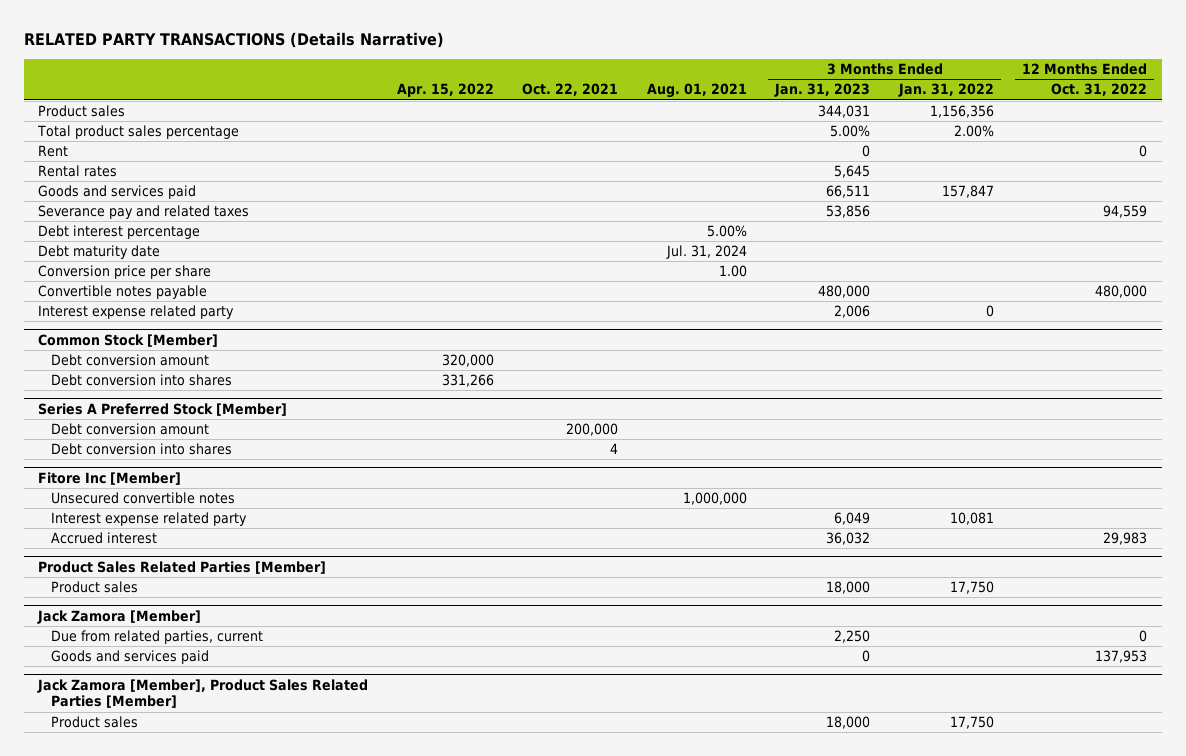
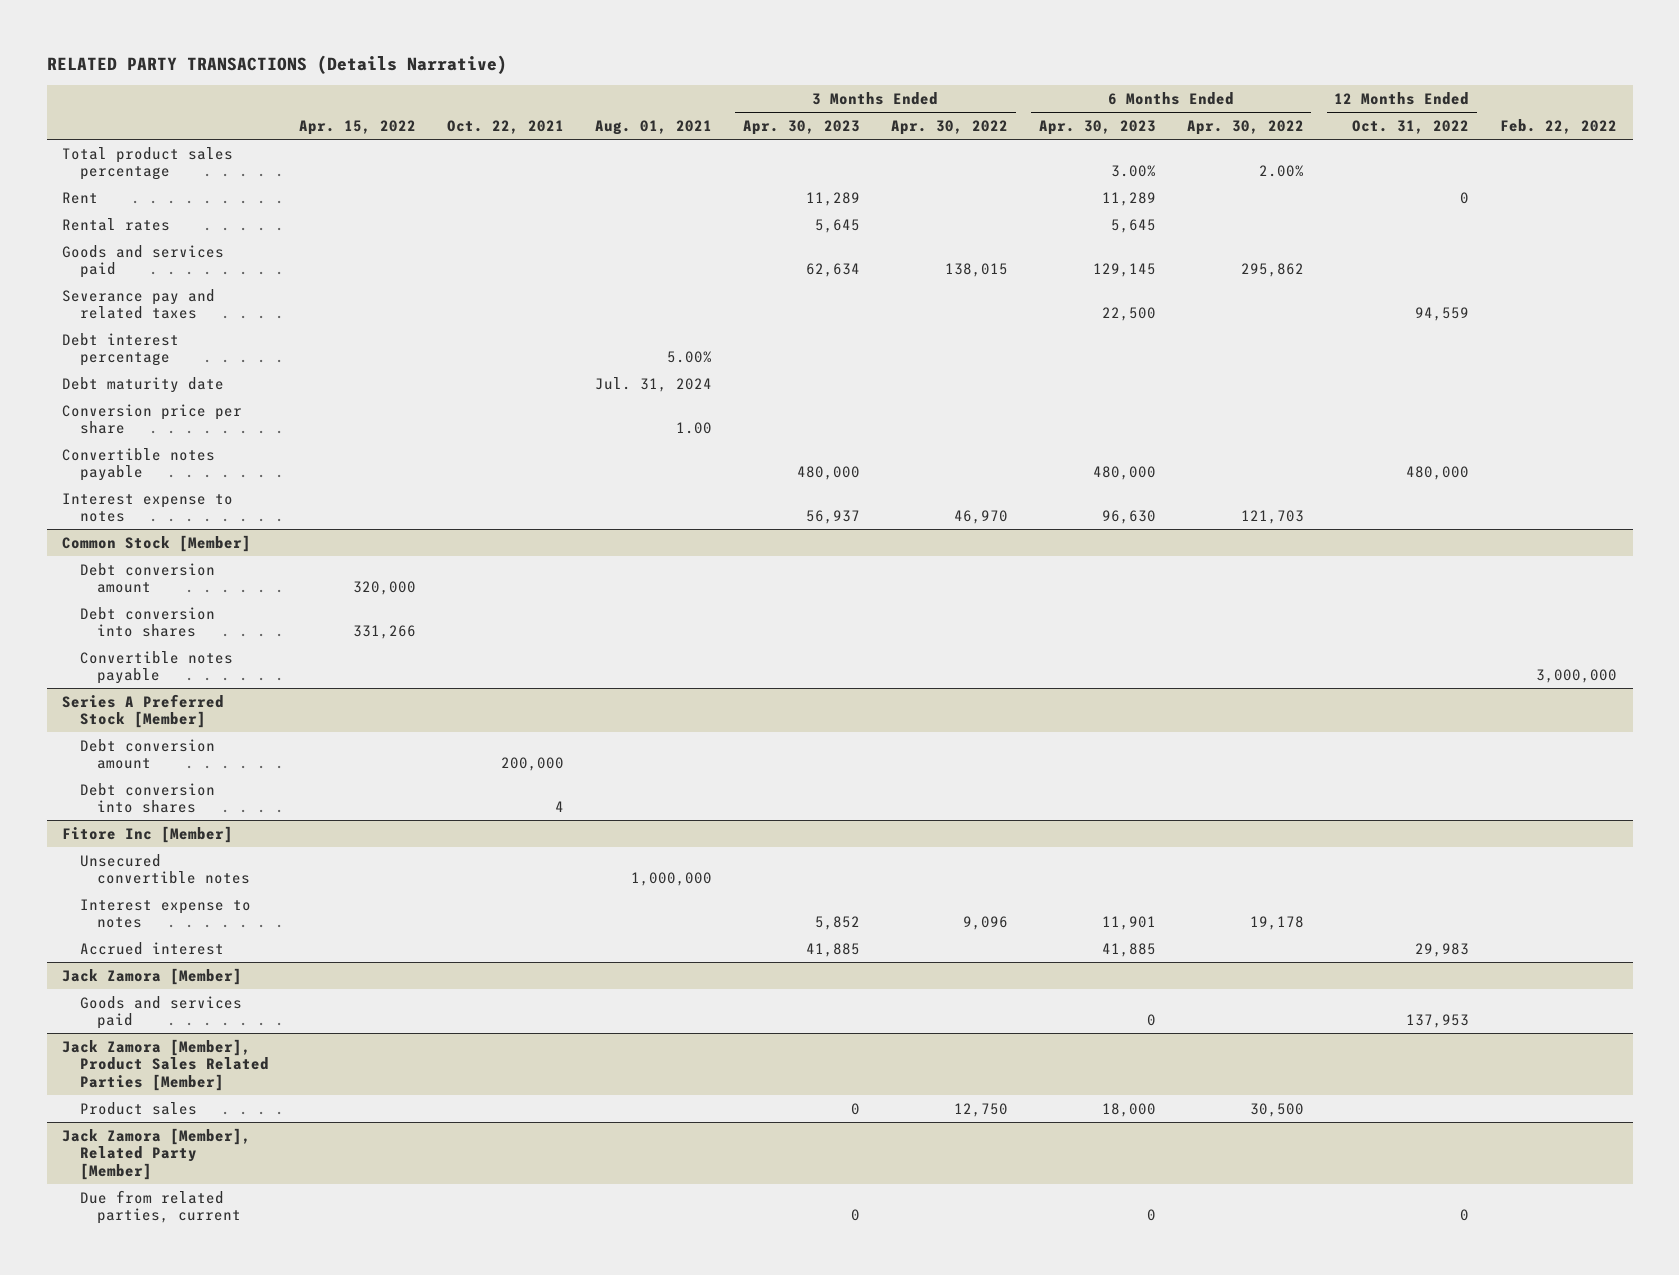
- | Apr. 15, 2022 | Oct. 22, 2021 | Aug. 01, 2021 | 3 Months Ended Jan. 31, 2023 | 3 Months Ended Jan. 31, 2022 | 12 Months Ended Oct. 31, 2022
+ | Apr. 15, 2022 | Oct. 22, 2021 | Aug. 01, 2021 | 3 Months Ended Apr. 30, 2023 | 3 Months Ended Apr. 30, 2022 | 6 Months Ended Apr. 30, 2023 | 6 Months Ended Apr. 30, 2022 | 12 Months Ended Oct. 31, 2022 | Feb. 22, 2022
- Product sales | | | | 344,031 | 1,156,356 |
- Interest expense related party | | | | 2,006 | 0 |
+ Interest expense to notes | | | | 56,937 | 46,970 | 96,630 | 121,703 | |
@ Common Stock [Member]
+ Convertible notes payable | | | | | | | | | 3,000,000
@ Fitore Inc [Member]
- Interest expense related party | | | | 6,049 | 10,081 |
+ Interest expense to notes | | | | 5,852 | 9,096 | 11,901 | 19,178 | |
- Product Sales Related Parties [Member]
- Product sales | | | | 18,000 | 17,750 |
@ Jack Zamora [Member]
- Due from related parties, current | | | | 2,250 | | 0
+ Jack Zamora [Member], Related Party [Member]
+ Due from related parties, current | | | | 0 | | 0 | | 0 |

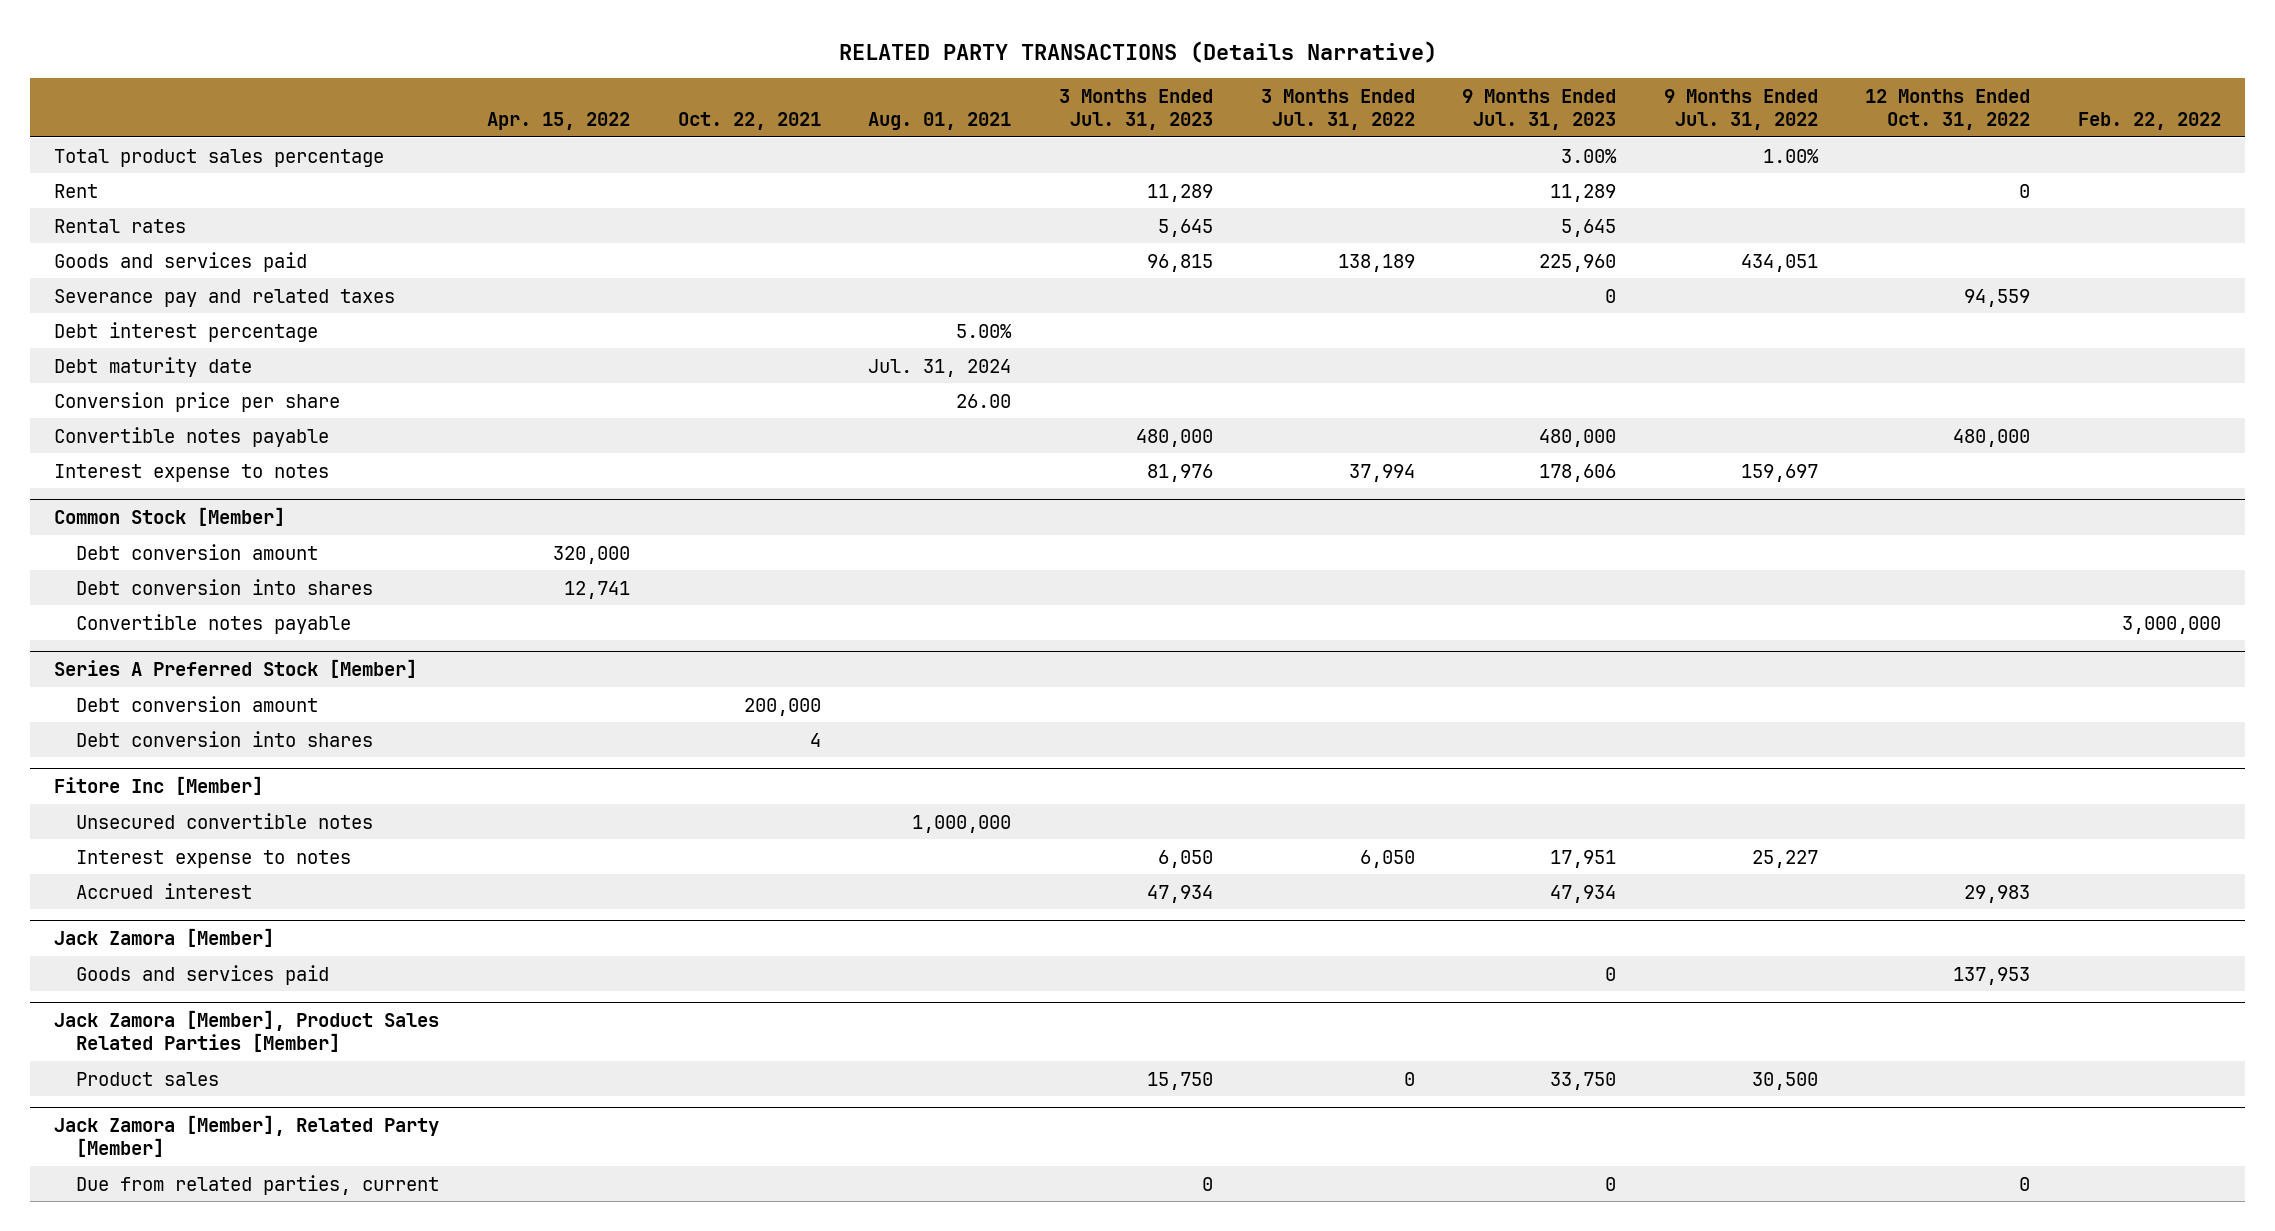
- | Apr. 15, 2022 | Oct. 22, 2021 | Aug. 01, 2021 | 3 Months Ended Apr. 30, 2023 | 3 Months Ended Apr. 30, 2022 | 6 Months Ended Apr. 30, 2023 | 6 Months Ended Apr. 30, 2022 | 12 Months Ended Oct. 31, 2022 | Feb. 22, 2022
+ | Apr. 15, 2022 | Oct. 22, 2021 | Aug. 01, 2021 | 3 Months Ended Jul. 31, 2023 | 3 Months Ended Jul. 31, 2022 | 9 Months Ended Jul. 31, 2023 | 9 Months Ended Jul. 31, 2022 | 12 Months Ended Oct. 31, 2022 | Feb. 22, 2022
- Conversion price per share | | | 1.00 | | | | | |
+ Conversion price per share | | | 26.00 | | | | | |
@ Common Stock [Member]
- Debt conversion into shares | 331,266 | | | | | | | |
+ Debt conversion into shares | 12,741 | | | | | | | |

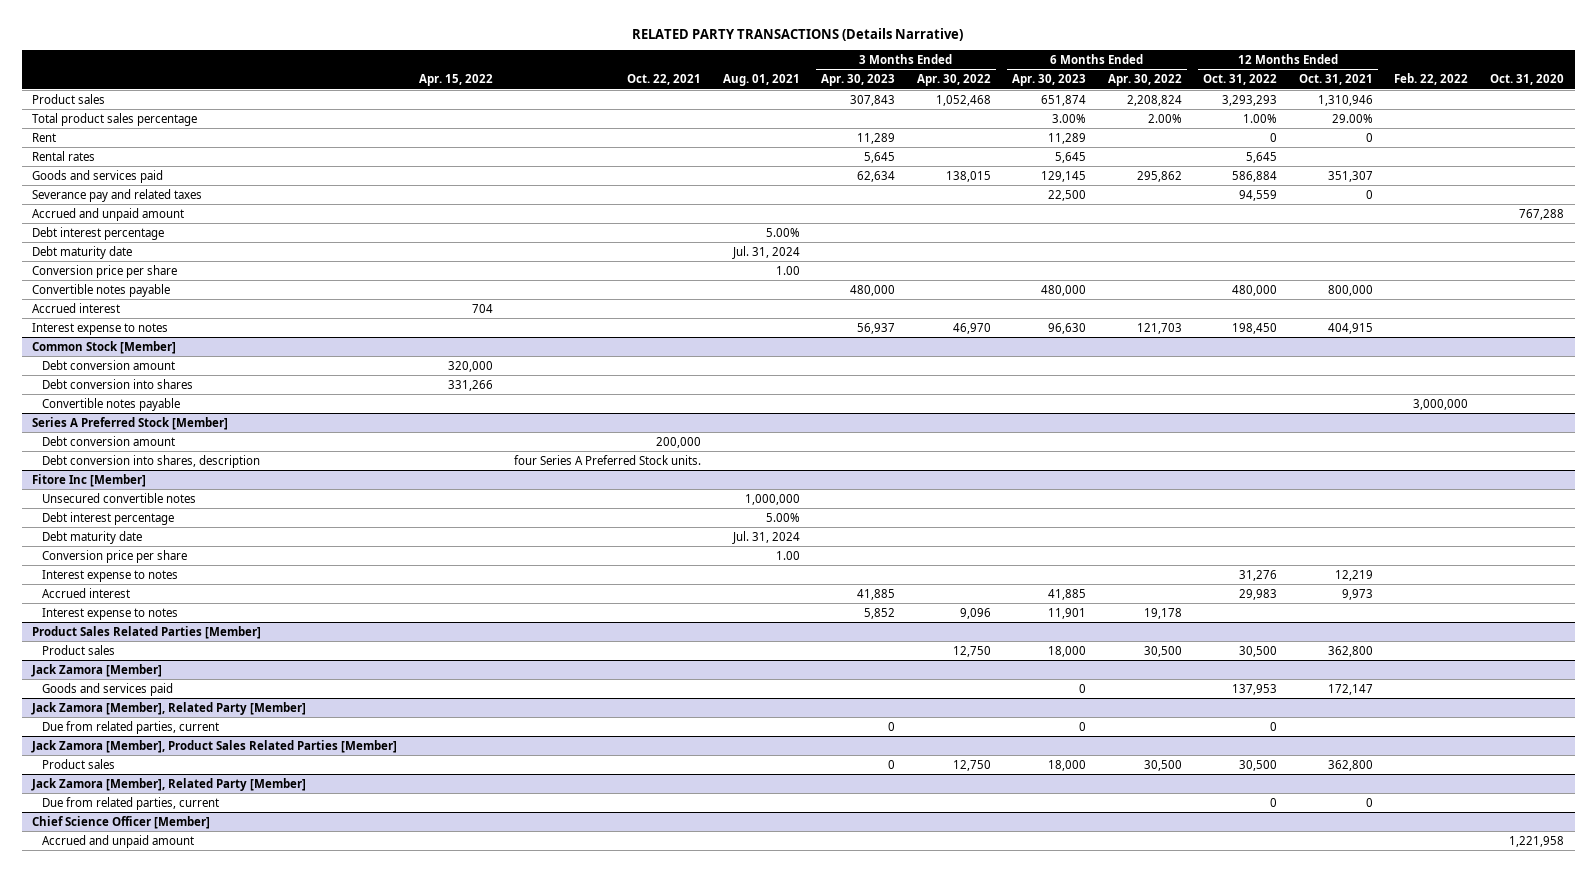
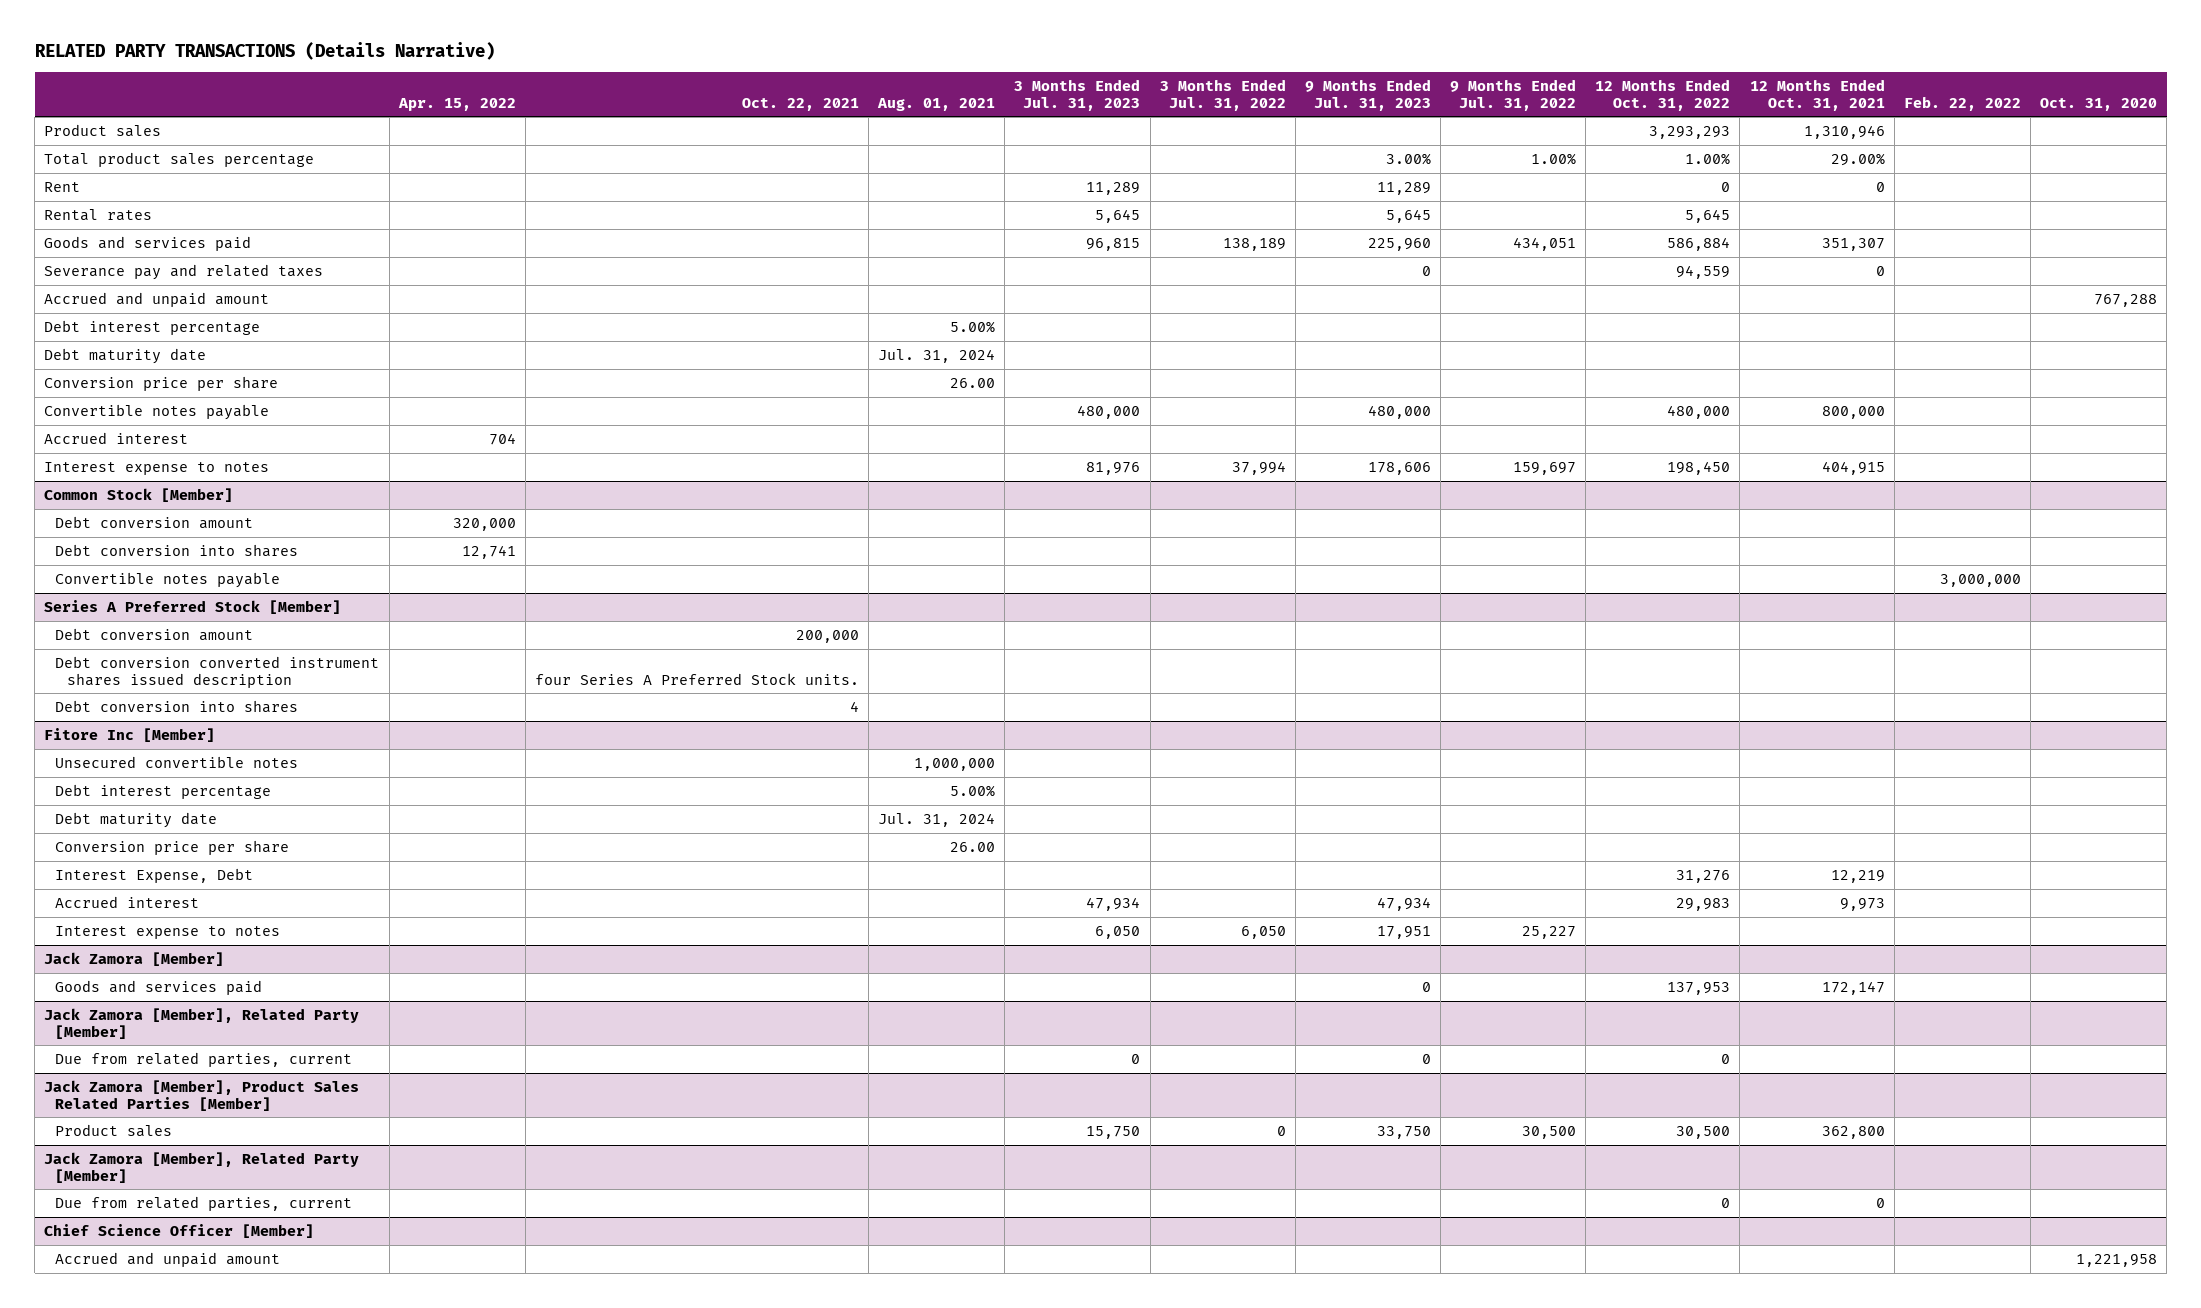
- | Apr. 15, 2022 | Oct. 22, 2021 | Aug. 01, 2021 | 3 Months Ended Apr. 30, 2023 | 3 Months Ended Apr. 30, 2022 | 6 Months Ended Apr. 30, 2023 | 6 Months Ended Apr. 30, 2022 | 12 Months Ended Oct. 31, 2022 | 12 Months Ended Oct. 31, 2021 | Feb. 22, 2022 | Oct. 31, 2020
+ | Apr. 15, 2022 | Oct. 22, 2021 | Aug. 01, 2021 | 3 Months Ended Jul. 31, 2023 | 3 Months Ended Jul. 31, 2022 | 9 Months Ended Jul. 31, 2023 | 9 Months Ended Jul. 31, 2022 | 12 Months Ended Oct. 31, 2022 | 12 Months Ended Oct. 31, 2021 | Feb. 22, 2022 | Oct. 31, 2020
- Conversion price per share | | | 1.00 | | | | | | | |
+ Conversion price per share | | | 26.00 | | | | | | | |
@ Common Stock [Member]
- Debt conversion into shares | 331,266 | | | | | | | | | |
+ Debt conversion into shares | 12,741 | | | | | | | | | |
@ Series A Preferred Stock [Member]
- Debt conversion into shares, description | | four Series A Preferred Stock units. | | | | | | | | |
+ Debt conversion converted instrument shares issued description | | four Series A Preferred Stock units. | | | | | | | | |
+ Debt conversion into shares | | 4 | | | | | | | | |
@ Fitore Inc [Member]
- Conversion price per share | | | 1.00 | | | | | | | |
- Interest expense to notes | | | | | | | | 31,276 | 12,219 | |
+ Conversion price per share | | | 26.00 | | | | | | | |
+ Interest Expense, Debt | | | | | | | | 31,276 | 12,219 | |
- Product Sales Related Parties [Member]
- Product sales | | | | | 12,750 | 18,000 | 30,500 | 30,500 | 362,800 | |

